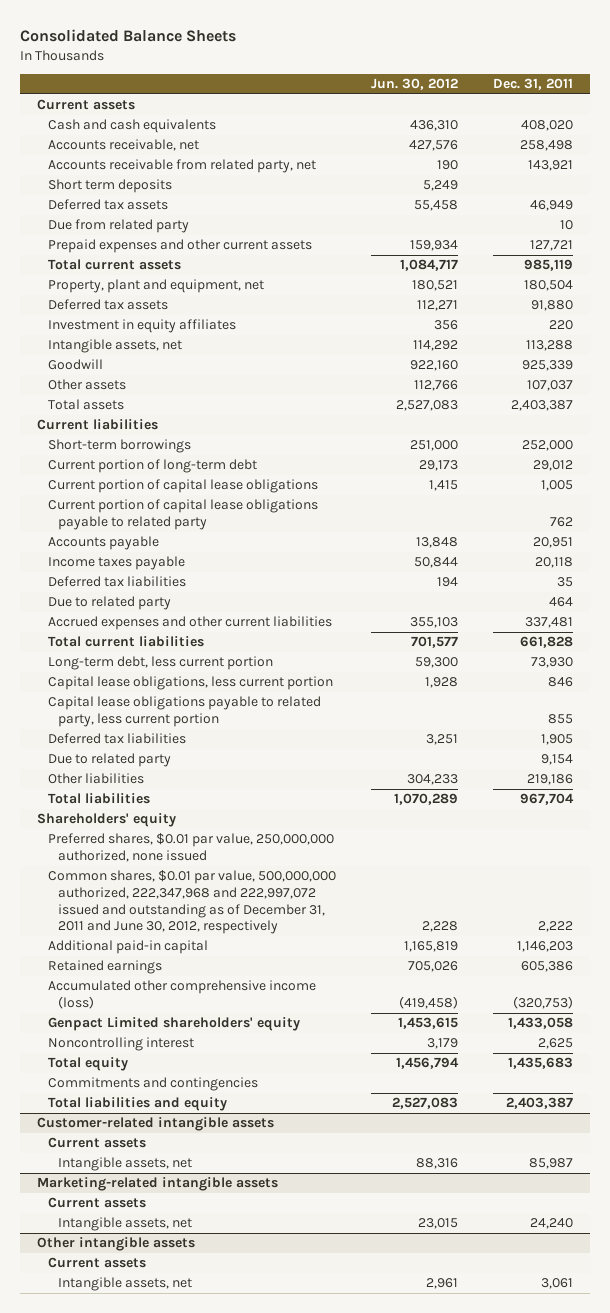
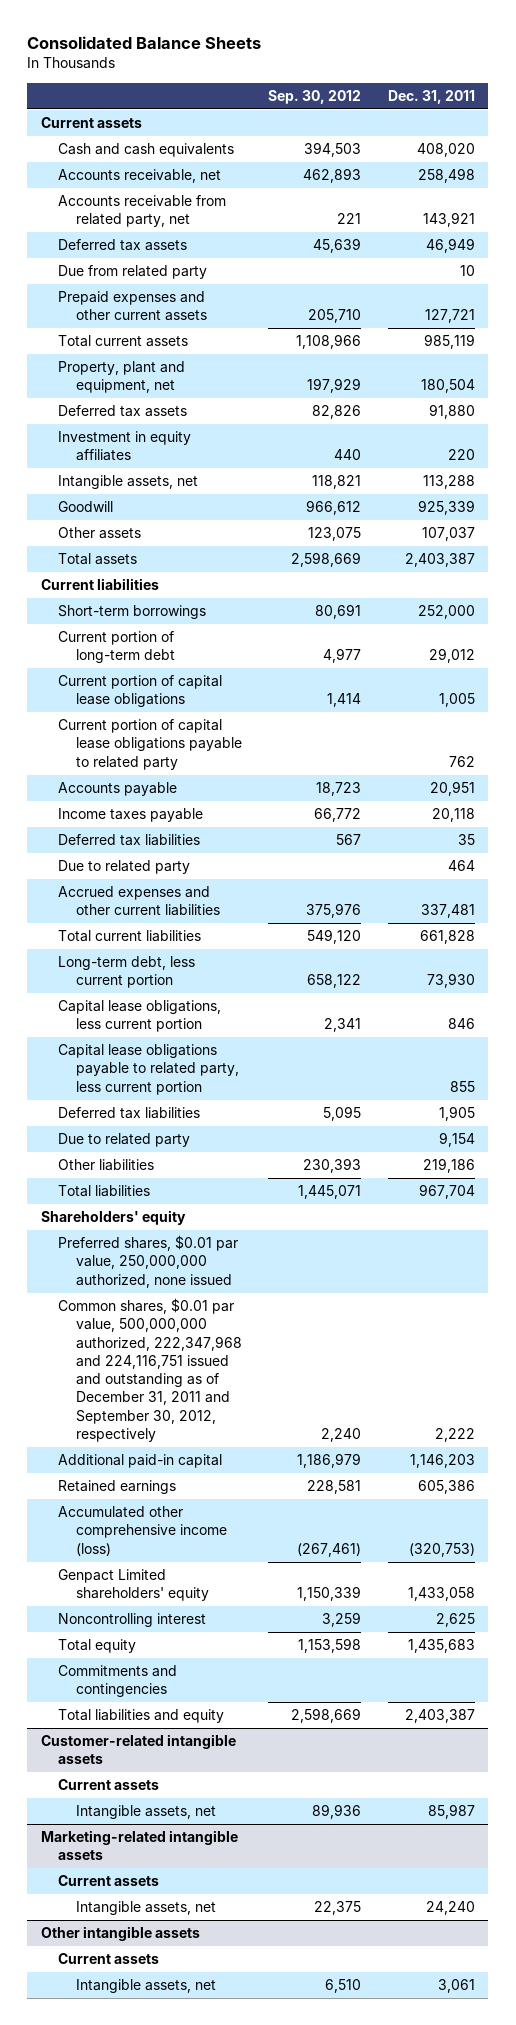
- | Jun. 30, 2012 | Dec. 31, 2011
+ | Sep. 30, 2012 | Dec. 31, 2011
- Short term deposits | 5,249 |
- Common shares, $0.01 par value, 500,000,000 authorized, 222,347,968 and 222,997,072 issued and outstanding as of December 31, 2011 and June 30, 2012, respectively | 2,228 | 2,222
+ Common shares, $0.01 par value, 500,000,000 authorized, 222,347,968 and 224,116,751 issued and outstanding as of December 31, 2011 and September 30, 2012, respectively | 2,240 | 2,222

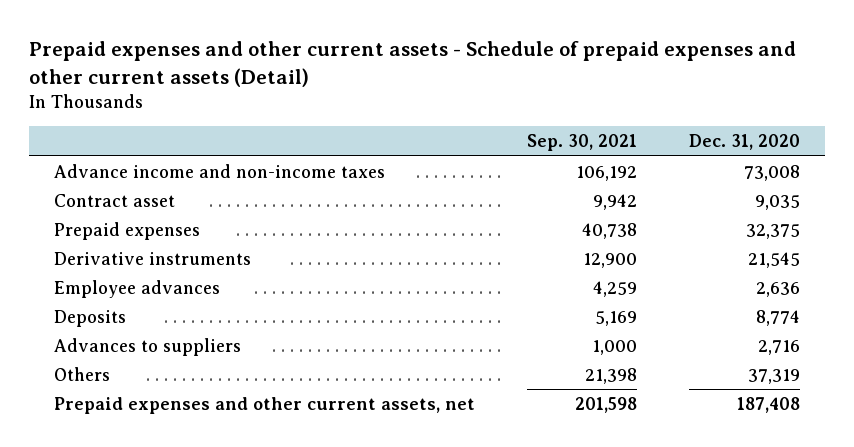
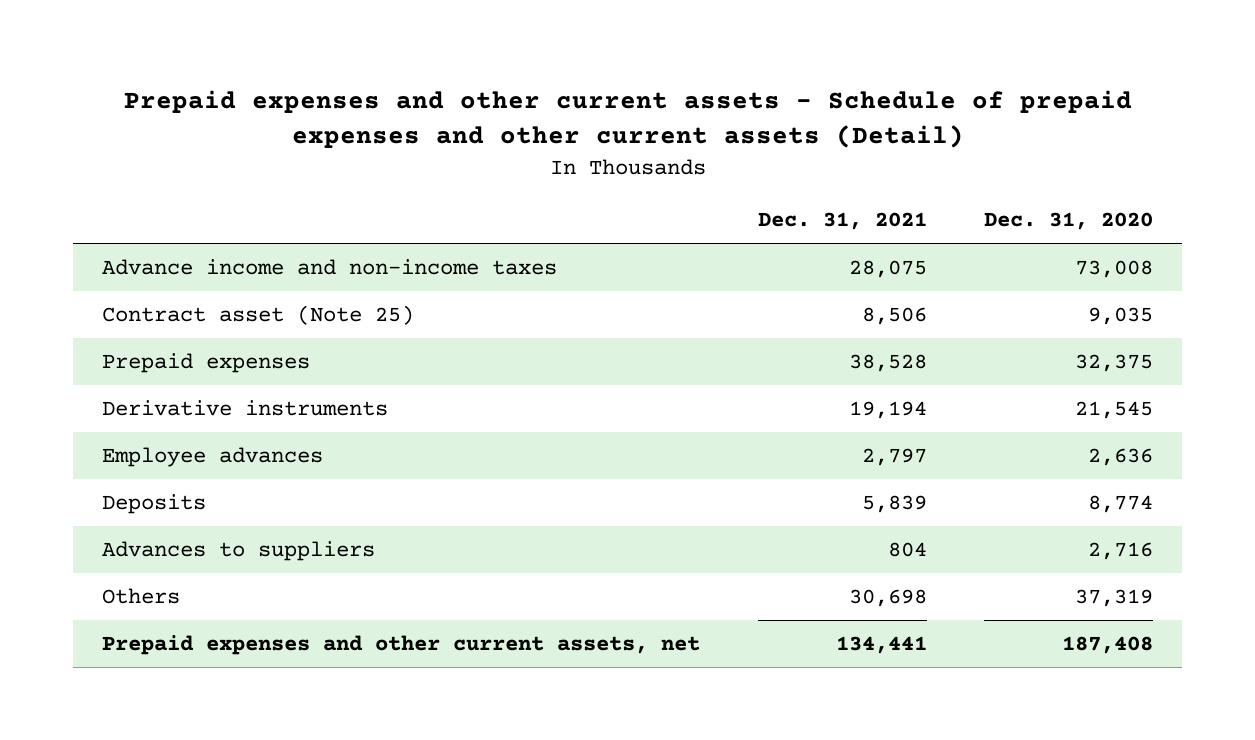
- | Sep. 30, 2021 | Dec. 31, 2020
+ | Dec. 31, 2021 | Dec. 31, 2020
- Contract asset | 9,942 | 9,035
+ Contract asset (Note 25) | 8,506 | 9,035

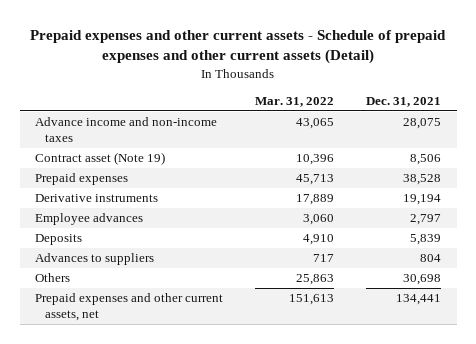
- | Dec. 31, 2021 | Dec. 31, 2020
+ | Mar. 31, 2022 | Dec. 31, 2021
- Contract asset (Note 25) | 8,506 | 9,035
+ Contract asset (Note 19) | 10,396 | 8,506

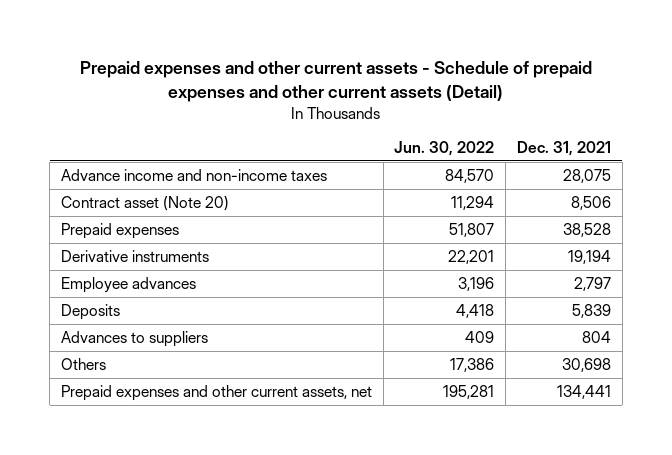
- | Mar. 31, 2022 | Dec. 31, 2021
+ | Jun. 30, 2022 | Dec. 31, 2021
- Contract asset (Note 19) | 10,396 | 8,506
+ Contract asset (Note 20) | 11,294 | 8,506

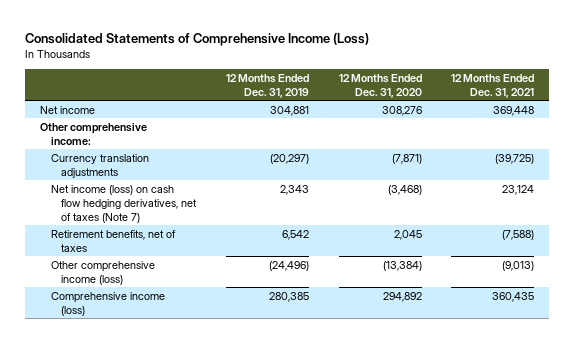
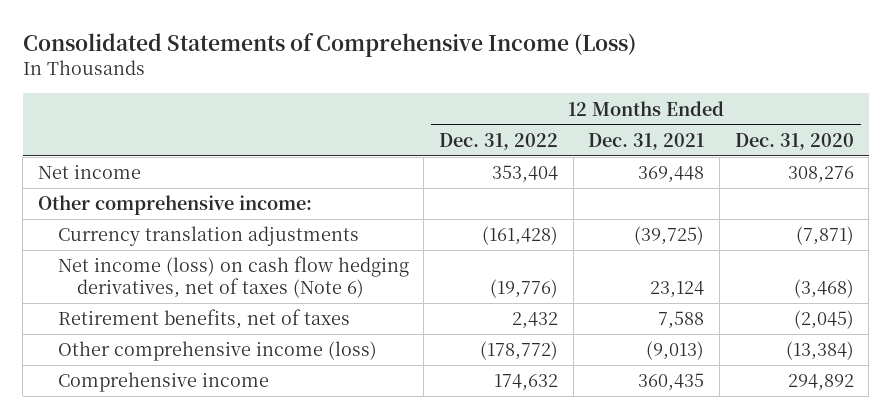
- | 12 Months Ended Dec. 31, 2019 | 12 Months Ended Dec. 31, 2020 | 12 Months Ended Dec. 31, 2021
+ | 12 Months Ended Dec. 31, 2022 | 12 Months Ended Dec. 31, 2021 | 12 Months Ended Dec. 31, 2020
- Net income (loss) on cash flow hedging derivatives, net of taxes (Note 7) | 2,343 | (3,468) | 23,124
- Retirement benefits, net of taxes | 6,542 | 2,045 | (7,588)
+ Net income (loss) on cash flow hedging derivatives, net of taxes (Note 6) | (19,776) | 23,124 | (3,468)
+ Retirement benefits, net of taxes | 2,432 | 7,588 | (2,045)
- Comprehensive income (loss) | 280,385 | 294,892 | 360,435
+ Comprehensive income | 174,632 | 360,435 | 294,892

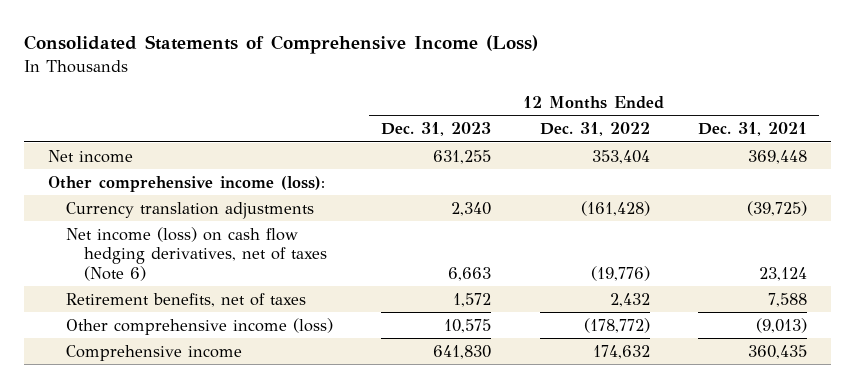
- | 12 Months Ended Dec. 31, 2022 | 12 Months Ended Dec. 31, 2021 | 12 Months Ended Dec. 31, 2020
+ | 12 Months Ended Dec. 31, 2023 | 12 Months Ended Dec. 31, 2022 | 12 Months Ended Dec. 31, 2021
- Other comprehensive income:
+ Other comprehensive income (loss):

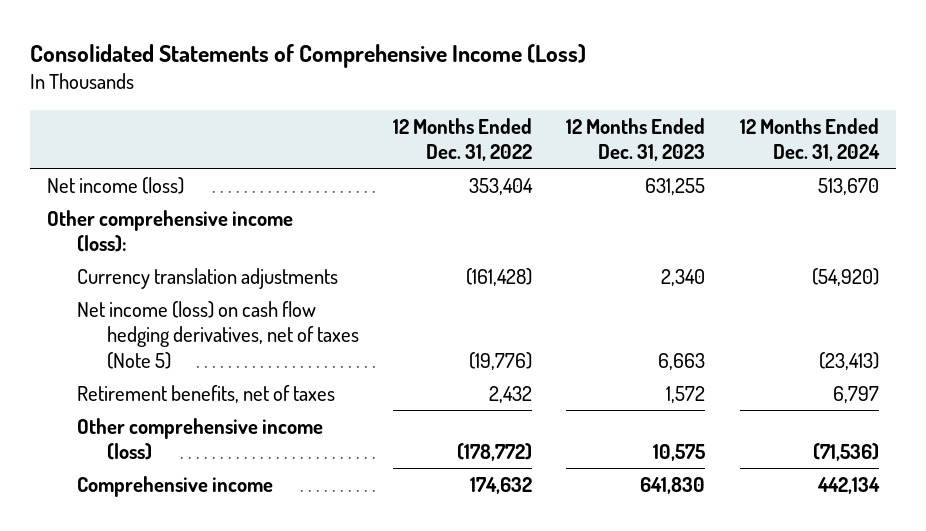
- | 12 Months Ended Dec. 31, 2023 | 12 Months Ended Dec. 31, 2022 | 12 Months Ended Dec. 31, 2021
+ | 12 Months Ended Dec. 31, 2022 | 12 Months Ended Dec. 31, 2023 | 12 Months Ended Dec. 31, 2024
- Net income | 631,255 | 353,404 | 369,448
+ Net income (loss) | 353,404 | 631,255 | 513,670
- Net income (loss) on cash flow hedging derivatives, net of taxes (Note 6) | 6,663 | (19,776) | 23,124
+ Net income (loss) on cash flow hedging derivatives, net of taxes (Note 5) | (19,776) | 6,663 | (23,413)

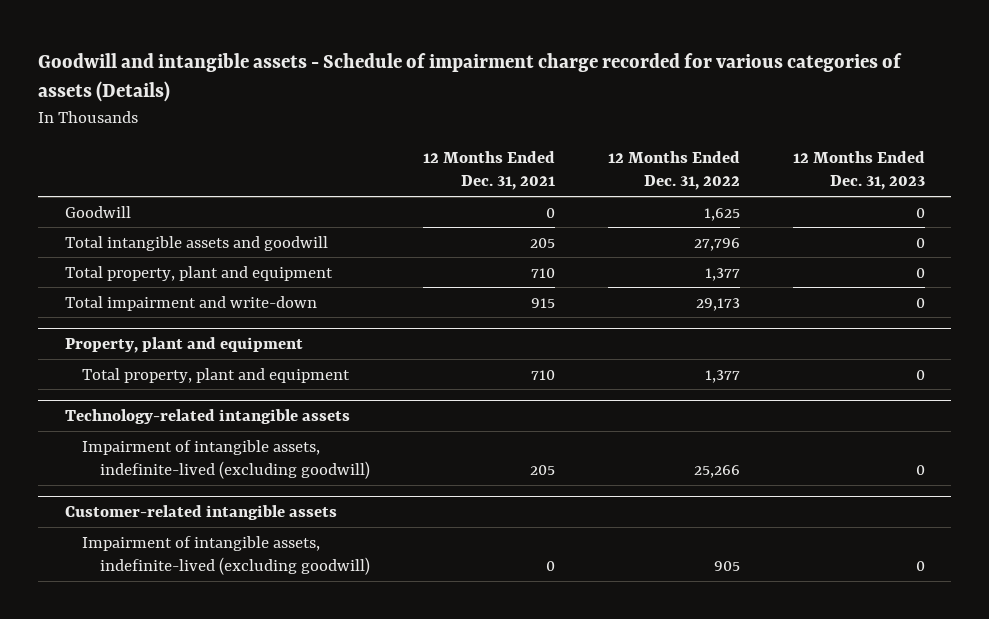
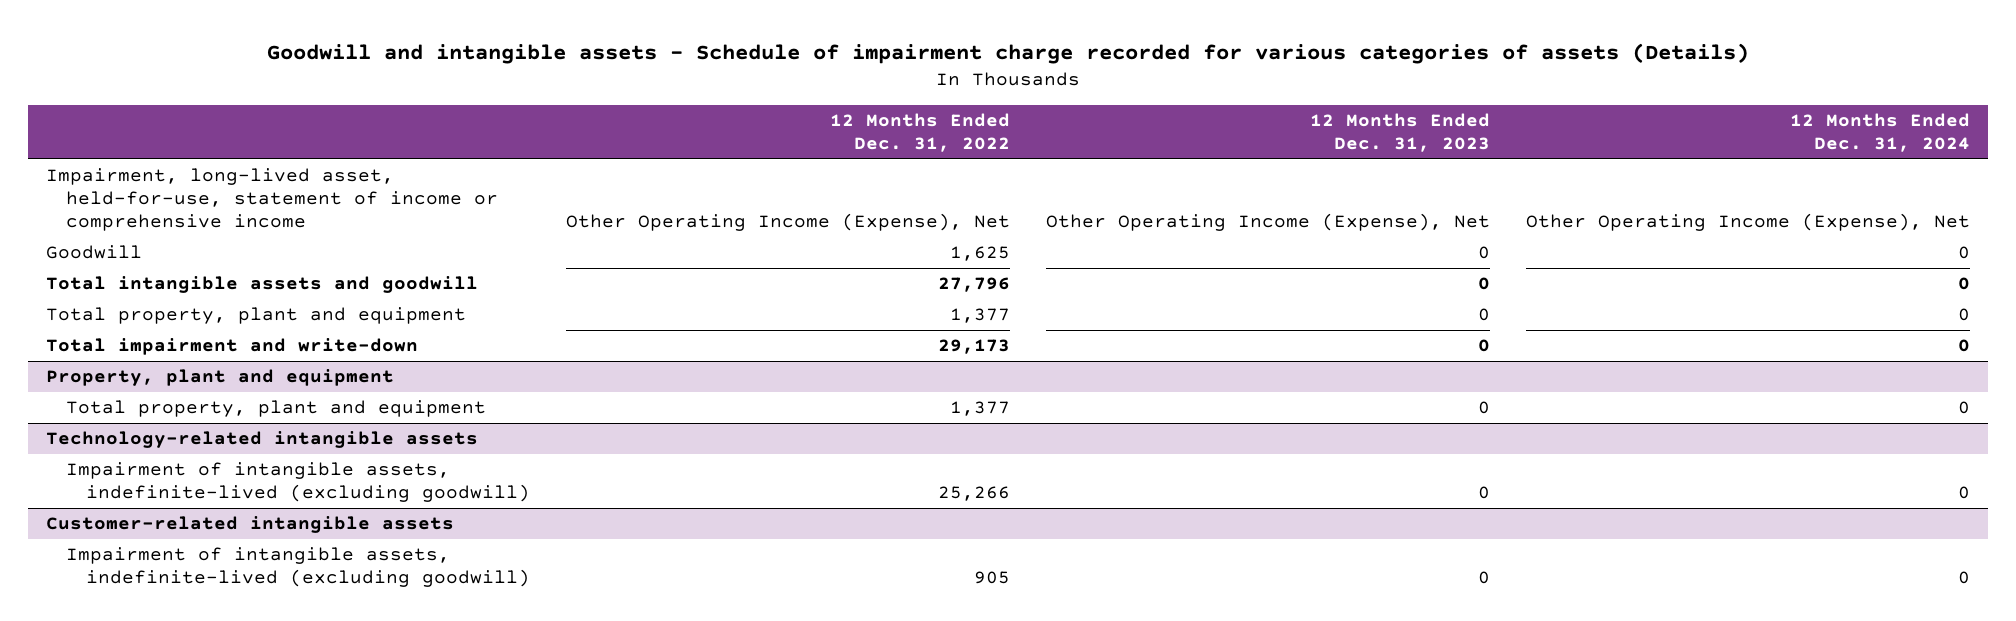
- | 12 Months Ended Dec. 31, 2021 | 12 Months Ended Dec. 31, 2022 | 12 Months Ended Dec. 31, 2023
+ | 12 Months Ended Dec. 31, 2022 | 12 Months Ended Dec. 31, 2023 | 12 Months Ended Dec. 31, 2024
+ Impairment, long-lived asset, held-for-use, statement of income or comprehensive income | Other Operating Income (Expense), Net | Other Operating Income (Expense), Net | Other Operating Income (Expense), Net

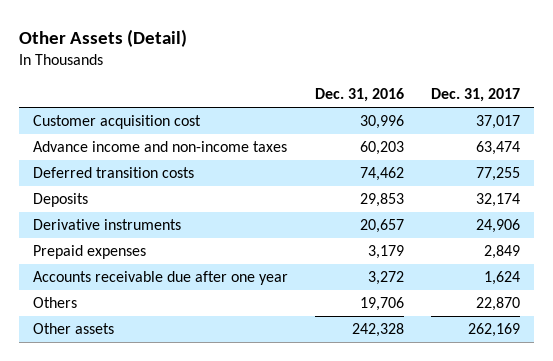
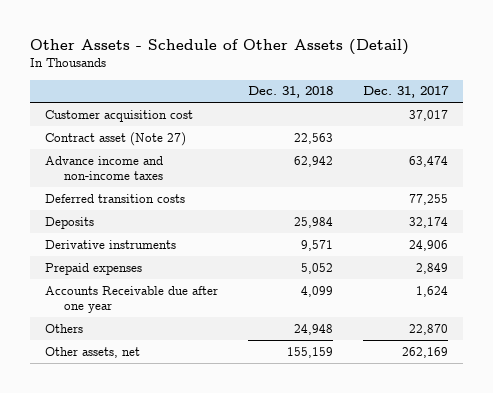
- Other Assets (Detail)
+ Other Assets - Schedule of Other Assets (Detail)
- | Dec. 31, 2016 | Dec. 31, 2017
+ | Dec. 31, 2018 | Dec. 31, 2017
+ Contract asset (Note 27) | 22,563 |
- Accounts receivable due after one year | 3,272 | 1,624
+ Accounts Receivable due after one year | 4,099 | 1,624
- Other assets | 242,328 | 262,169
+ Other assets, net | 155,159 | 262,169

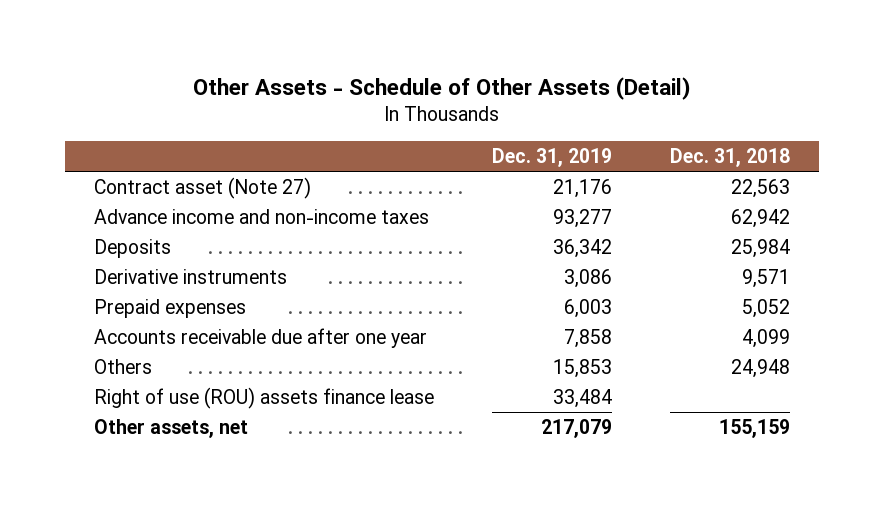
- | Dec. 31, 2018 | Dec. 31, 2017
+ | Dec. 31, 2019 | Dec. 31, 2018
- Customer acquisition cost | | 37,017
- Deferred transition costs | | 77,255
- Accounts Receivable due after one year | 4,099 | 1,624
+ Accounts receivable due after one year | 7,858 | 4,099
+ Right of use (ROU) assets finance lease | 33,484 |

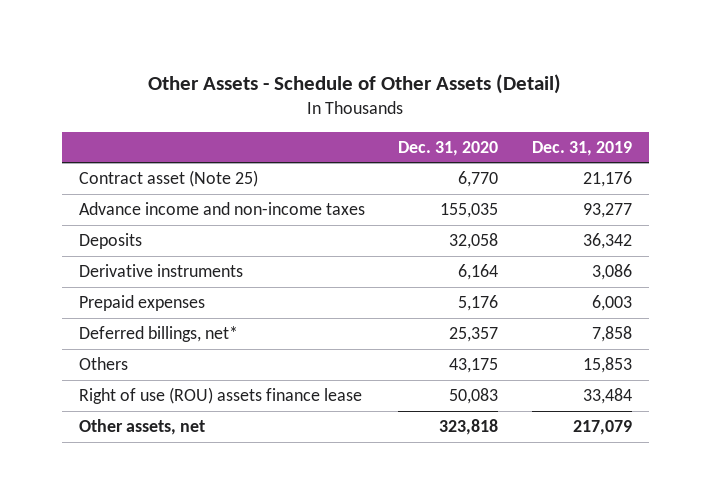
- | Dec. 31, 2019 | Dec. 31, 2018
+ | Dec. 31, 2020 | Dec. 31, 2019
- Contract asset (Note 27) | 21,176 | 22,563
+ Contract asset (Note 25) | 6,770 | 21,176
- Accounts receivable due after one year | 7,858 | 4,099
+ Deferred billings, net* | 25,357 | 7,858

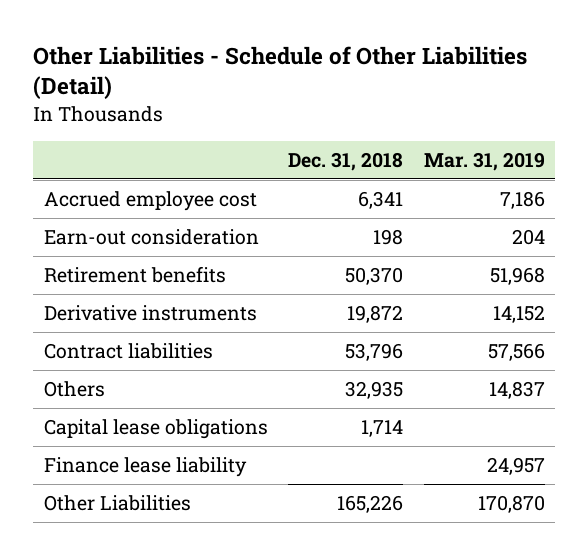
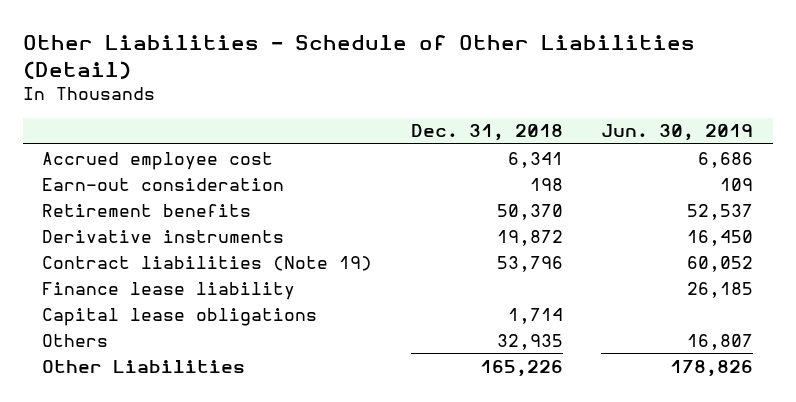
- | Dec. 31, 2018 | Mar. 31, 2019
+ | Dec. 31, 2018 | Jun. 30, 2019
- Contract liabilities | 53,796 | 57,566
+ Contract liabilities (Note 19) | 53,796 | 60,052
moved down: Capital lease obligations | 1,714 |
moved down: Others | 32,935 | 16,807

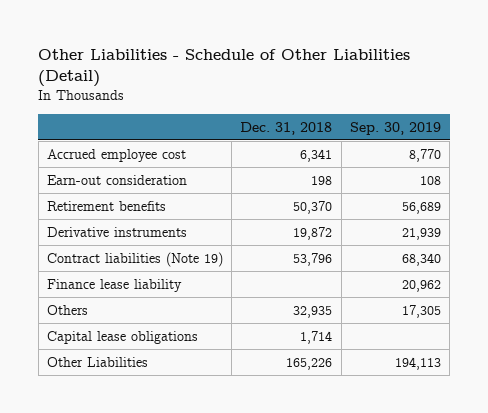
- | Dec. 31, 2018 | Jun. 30, 2019
+ | Dec. 31, 2018 | Sep. 30, 2019
moved down: Capital lease obligations | 1,714 |

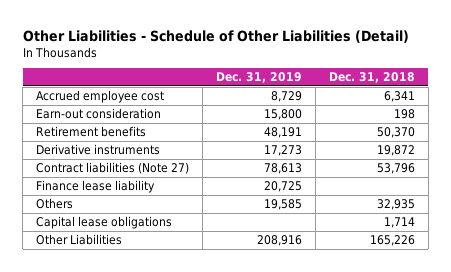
- | Dec. 31, 2018 | Sep. 30, 2019
+ | Dec. 31, 2019 | Dec. 31, 2018
- Contract liabilities (Note 19) | 53,796 | 68,340
+ Contract liabilities (Note 27) | 78,613 | 53,796

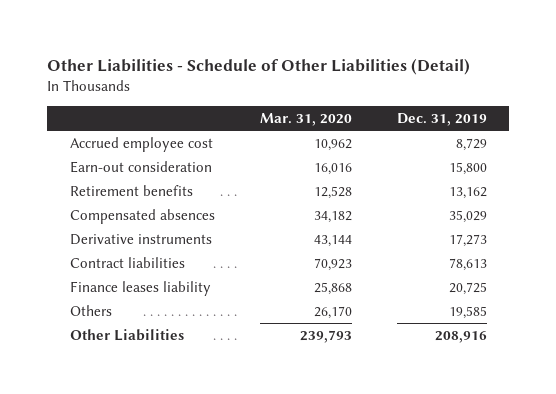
- | Dec. 31, 2019 | Dec. 31, 2018
+ | Mar. 31, 2020 | Dec. 31, 2019
- Retirement benefits | 48,191 | 50,370
+ Retirement benefits | 12,528 | 13,162
+ Compensated absences | 34,182 | 35,029
- Contract liabilities (Note 27) | 78,613 | 53,796
- Finance lease liability | 20,725 |
+ Contract liabilities | 70,923 | 78,613
+ Finance leases liability | 25,868 | 20,725
- Capital lease obligations | | 1,714

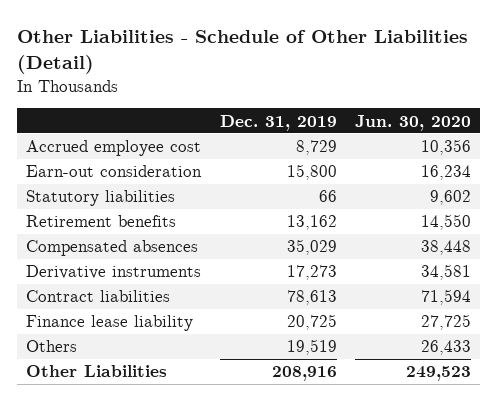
- | Mar. 31, 2020 | Dec. 31, 2019
+ | Dec. 31, 2019 | Jun. 30, 2020
+ Statutory liabilities | 66 | 9,602
- Finance leases liability | 25,868 | 20,725
- Others | 26,170 | 19,585
+ Finance lease liability | 20,725 | 27,725
+ Others | 19,519 | 26,433

